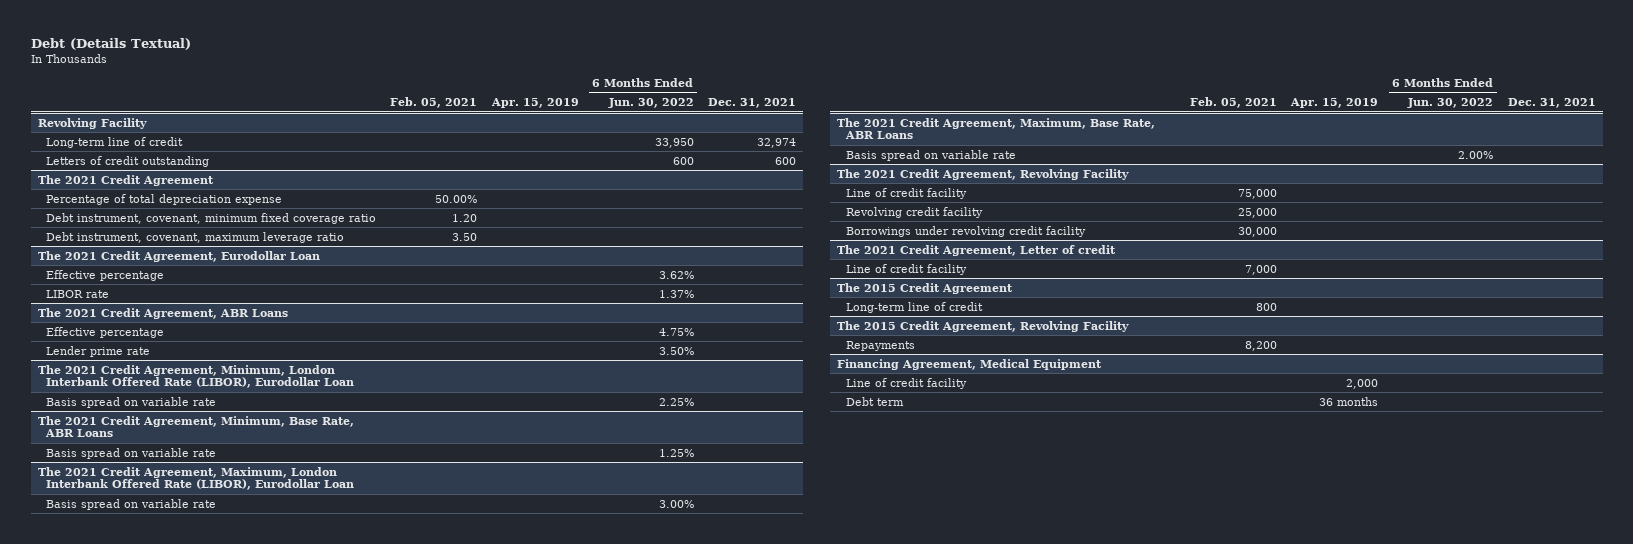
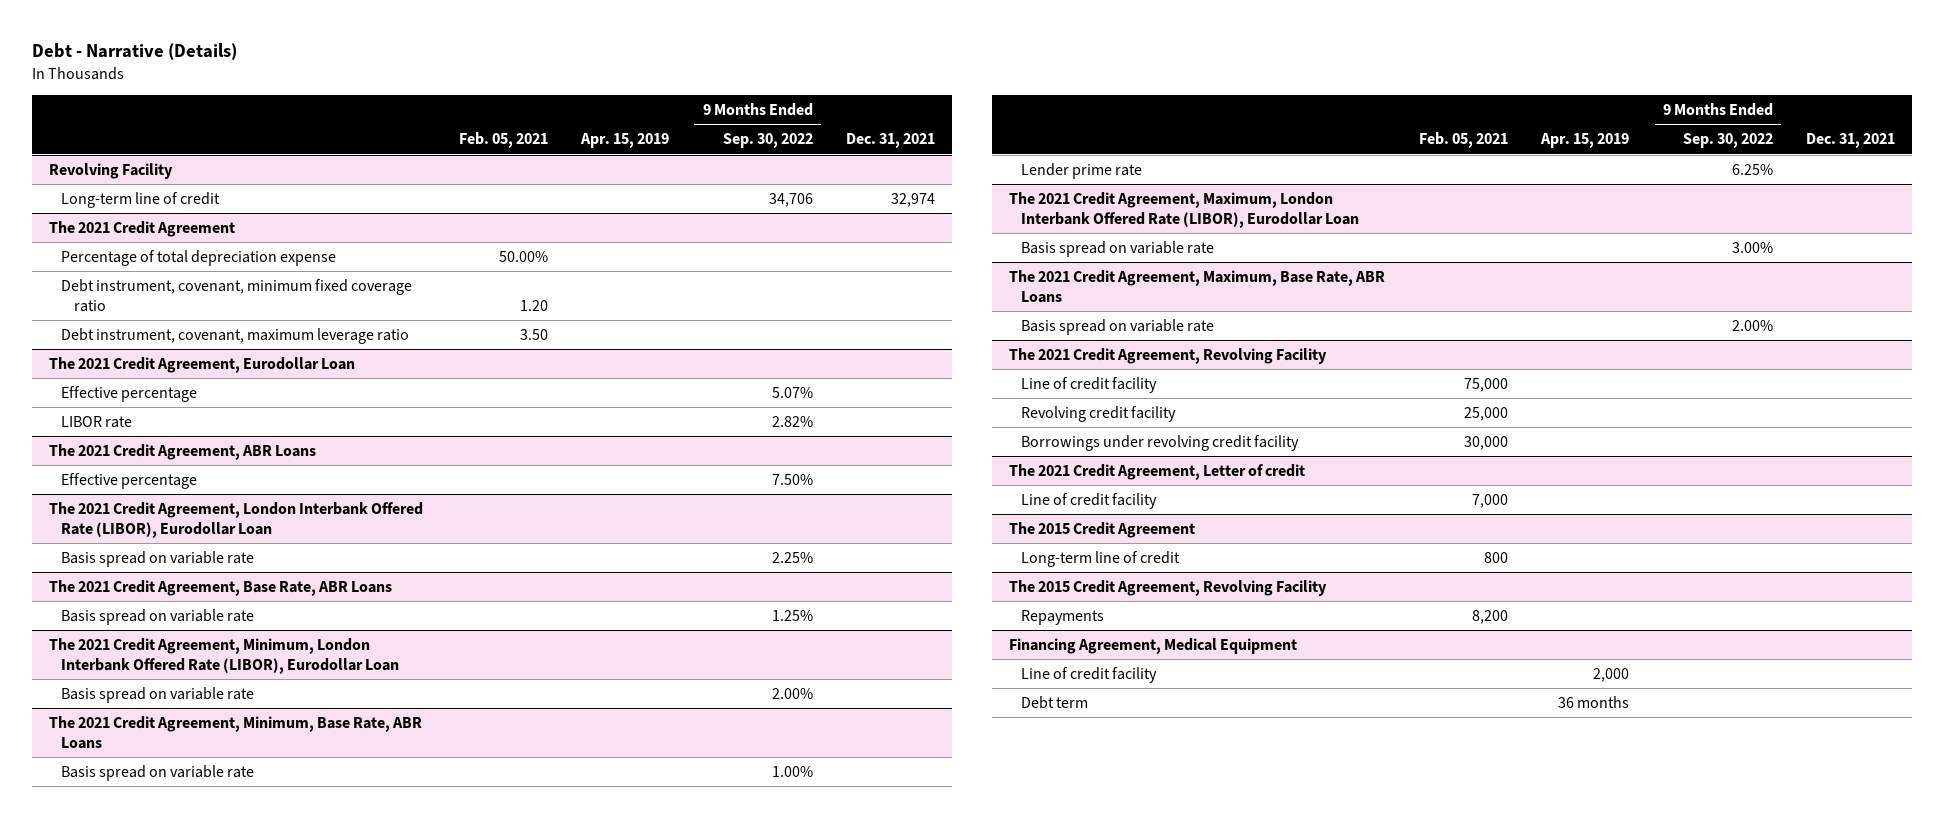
- Debt (Details Textual)
+ Debt - Narrative (Details)
- | Feb. 05, 2021 | Apr. 15, 2019 | 6 Months Ended Jun. 30, 2022 | Dec. 31, 2021
+ | Feb. 05, 2021 | Apr. 15, 2019 | 9 Months Ended Sep. 30, 2022 | Dec. 31, 2021
@ Revolving Facility
- Letters of credit outstanding | | | 600 | 600
@ The 2021 Credit Agreement, ABR Loans
- Lender prime rate | | | 3.50% |
+ The 2021 Credit Agreement, London Interbank Offered Rate (LIBOR), Eurodollar Loan
+ Basis spread on variable rate | | | 2.25% |
+ The 2021 Credit Agreement, Base Rate, ABR Loans
+ Basis spread on variable rate | | | 1.25% |
@ The 2021 Credit Agreement, Minimum, Base Rate, ABR Loans
+ Lender prime rate | | | 6.25% |

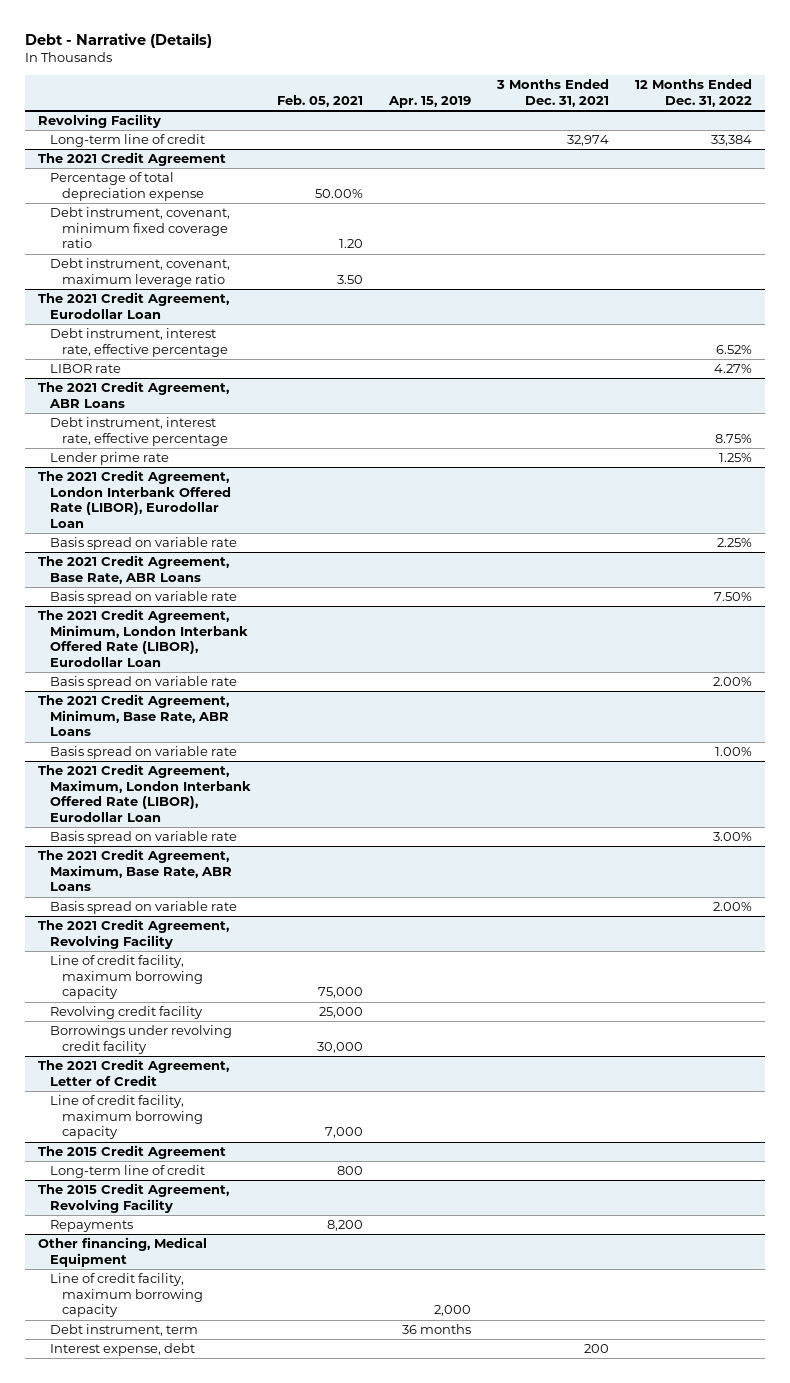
- | Feb. 05, 2021 | Apr. 15, 2019 | 9 Months Ended Sep. 30, 2022 | Dec. 31, 2021
+ | Feb. 05, 2021 | Apr. 15, 2019 | 3 Months Ended Dec. 31, 2021 | 12 Months Ended Dec. 31, 2022
@ The 2021 Credit Agreement, Eurodollar Loan
- Effective percentage | | | 5.07% |
+ Debt instrument, interest rate, effective percentage | | | | 6.52%
@ The 2021 Credit Agreement, ABR Loans
- Effective percentage | | | 7.50% |
+ Debt instrument, interest rate, effective percentage | | | | 8.75%
+ Lender prime rate | | | | 1.25%
@ The 2021 Credit Agreement, Minimum, Base Rate, ABR Loans
- Lender prime rate | | | 6.25% |
@ The 2021 Credit Agreement, Revolving Facility
- Line of credit facility | 75,000 | | |
+ Line of credit facility, maximum borrowing capacity | 75,000 | | |
- The 2021 Credit Agreement, Letter of credit
- Line of credit facility | 7,000 | | |
+ The 2021 Credit Agreement, Letter of Credit
+ Line of credit facility, maximum borrowing capacity | 7,000 | | |
- Financing Agreement, Medical Equipment
- Line of credit facility | | 2,000 | |
- Debt term | | 36 months | |
+ Other financing, Medical Equipment
+ Line of credit facility, maximum borrowing capacity | | 2,000 | |
+ Debt instrument, term | | 36 months | |
+ Interest expense, debt | | | 200 |

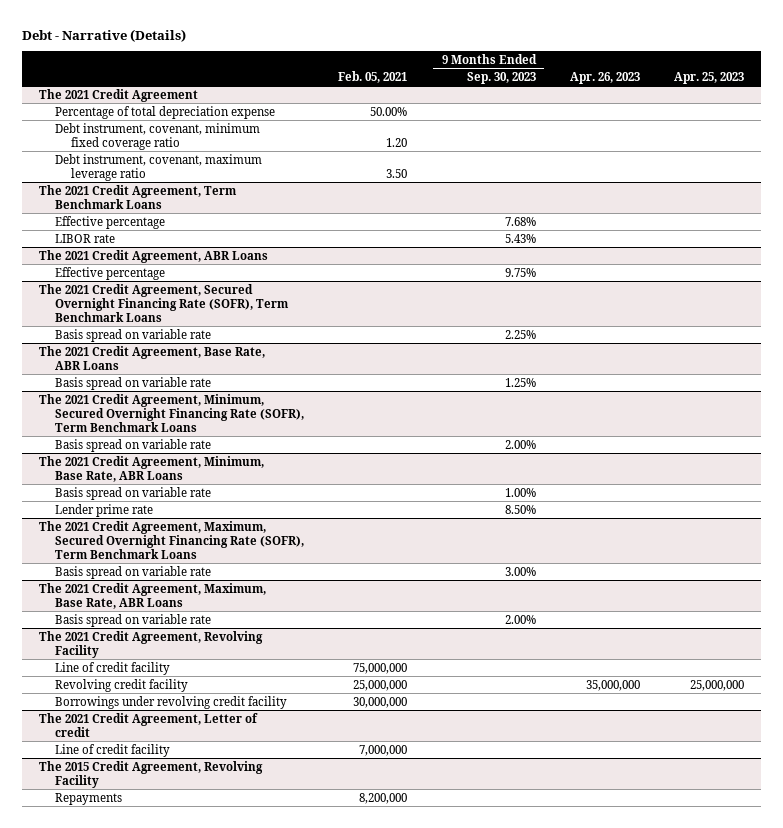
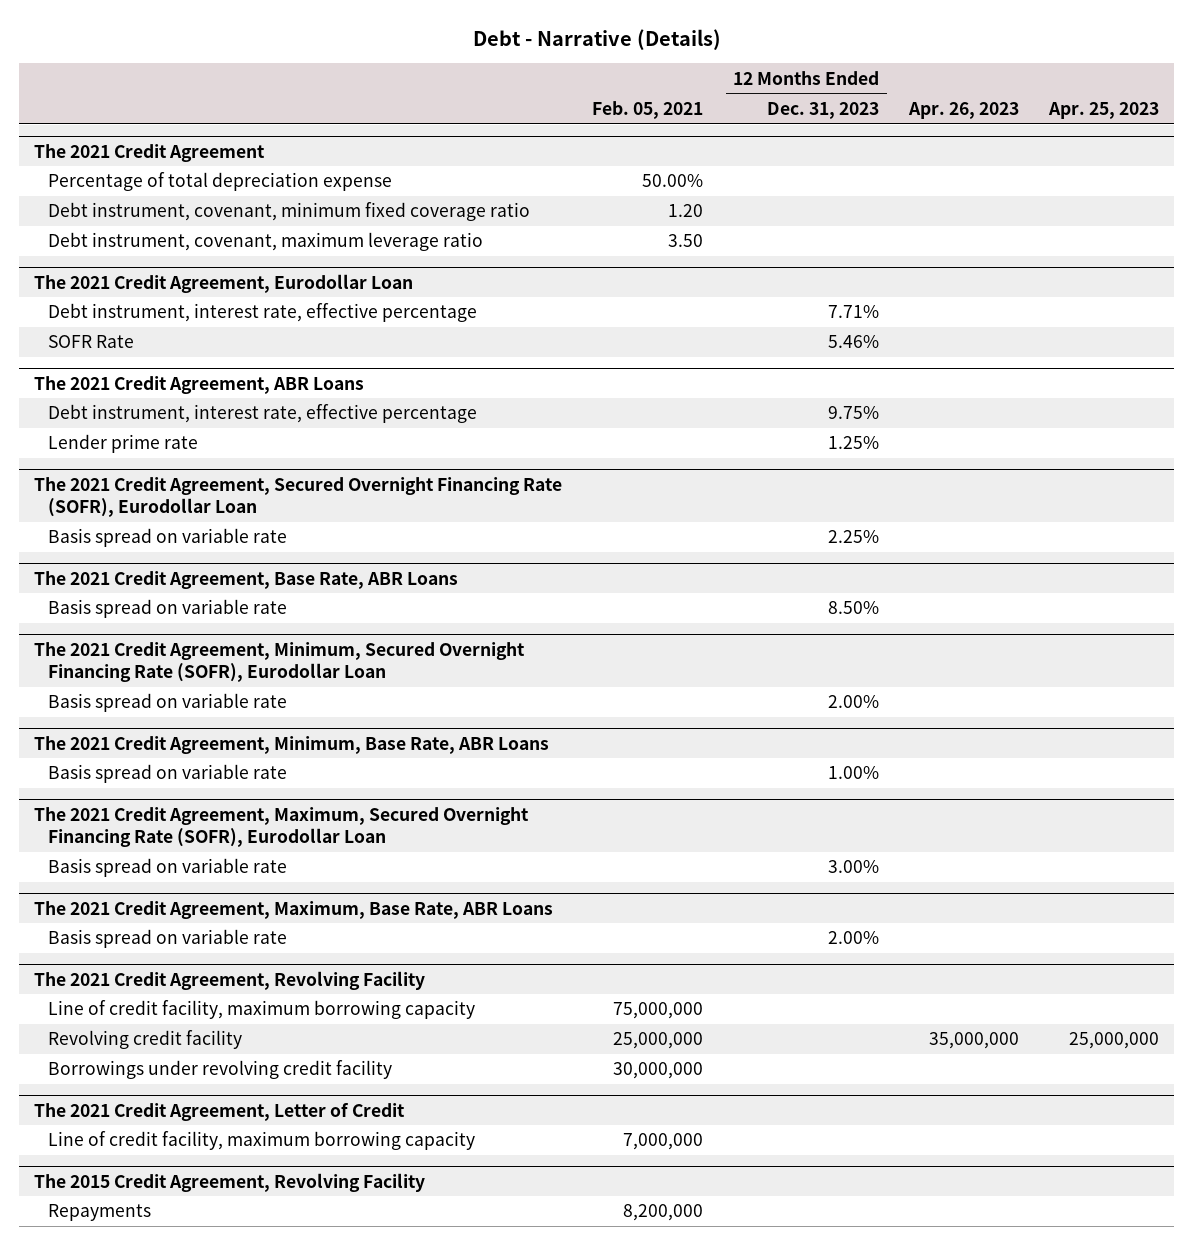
- | Feb. 05, 2021 | 9 Months Ended Sep. 30, 2023 | Apr. 26, 2023 | Apr. 25, 2023
+ | Feb. 05, 2021 | 12 Months Ended Dec. 31, 2023 | Apr. 26, 2023 | Apr. 25, 2023
- The 2021 Credit Agreement, Term Benchmark Loans
- Effective percentage | | 7.68% | |
- LIBOR rate | | 5.43% | |
+ The 2021 Credit Agreement, Eurodollar Loan
+ Debt instrument, interest rate, effective percentage | | 7.71% | |
+ SOFR Rate | | 5.46% | |
@ The 2021 Credit Agreement, ABR Loans
- Effective percentage | | 9.75% | |
- The 2021 Credit Agreement, Secured Overnight Financing Rate (SOFR), Term Benchmark Loans
@ The 2021 Credit Agreement, ABR Loans
+ Debt instrument, interest rate, effective percentage | | 9.75% | |
+ Lender prime rate | | 1.25% | |
+ The 2021 Credit Agreement, Secured Overnight Financing Rate (SOFR), Eurodollar Loan
- The 2021 Credit Agreement, Minimum, Secured Overnight Financing Rate (SOFR), Term Benchmark Loans
+ The 2021 Credit Agreement, Minimum, Secured Overnight Financing Rate (SOFR), Eurodollar Loan
@ The 2021 Credit Agreement, Minimum, Base Rate, ABR Loans
- Lender prime rate | | 8.50% | |
- The 2021 Credit Agreement, Maximum, Secured Overnight Financing Rate (SOFR), Term Benchmark Loans
+ The 2021 Credit Agreement, Maximum, Secured Overnight Financing Rate (SOFR), Eurodollar Loan
@ The 2021 Credit Agreement, Revolving Facility
- Line of credit facility | 75,000,000 | | |
+ Line of credit facility, maximum borrowing capacity | 75,000,000 | | |
- The 2021 Credit Agreement, Letter of credit
- Line of credit facility | 7,000,000 | | |
+ The 2021 Credit Agreement, Letter of Credit
+ Line of credit facility, maximum borrowing capacity | 7,000,000 | | |

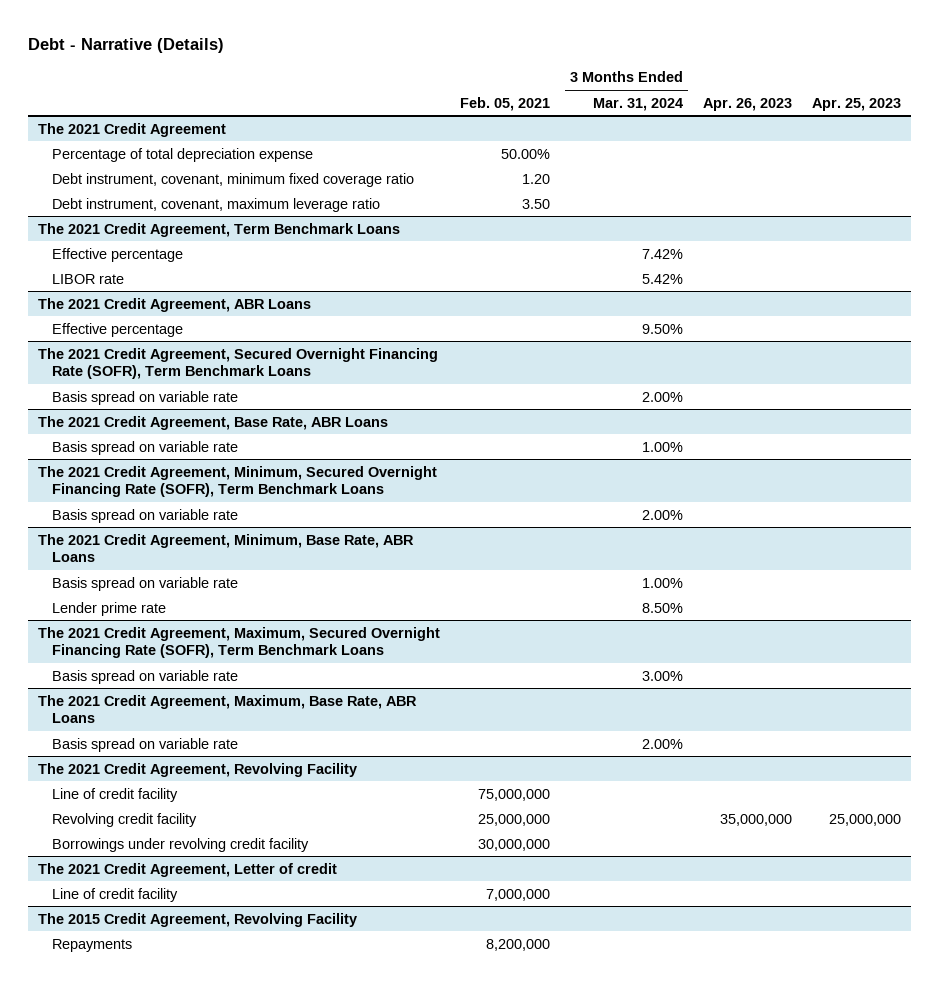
- | Feb. 05, 2021 | 12 Months Ended Dec. 31, 2023 | Apr. 26, 2023 | Apr. 25, 2023
+ | Feb. 05, 2021 | 3 Months Ended Mar. 31, 2024 | Apr. 26, 2023 | Apr. 25, 2023
- The 2021 Credit Agreement, Eurodollar Loan
- Debt instrument, interest rate, effective percentage | | 7.71% | |
- SOFR Rate | | 5.46% | |
+ The 2021 Credit Agreement, Term Benchmark Loans
+ Effective percentage | | 7.42% | |
+ LIBOR rate | | 5.42% | |
@ The 2021 Credit Agreement, ABR Loans
- Debt instrument, interest rate, effective percentage | | 9.75% | |
- Lender prime rate | | 1.25% | |
- The 2021 Credit Agreement, Secured Overnight Financing Rate (SOFR), Eurodollar Loan
@ The 2021 Credit Agreement, ABR Loans
+ Effective percentage | | 9.50% | |
+ The 2021 Credit Agreement, Secured Overnight Financing Rate (SOFR), Term Benchmark Loans
- The 2021 Credit Agreement, Minimum, Secured Overnight Financing Rate (SOFR), Eurodollar Loan
+ The 2021 Credit Agreement, Minimum, Secured Overnight Financing Rate (SOFR), Term Benchmark Loans
- The 2021 Credit Agreement, Maximum, Secured Overnight Financing Rate (SOFR), Eurodollar Loan
@ The 2021 Credit Agreement, Minimum, Base Rate, ABR Loans
+ Lender prime rate | | 8.50% | |
+ The 2021 Credit Agreement, Maximum, Secured Overnight Financing Rate (SOFR), Term Benchmark Loans
@ The 2021 Credit Agreement, Revolving Facility
- Line of credit facility, maximum borrowing capacity | 75,000,000 | | |
+ Line of credit facility | 75,000,000 | | |
- The 2021 Credit Agreement, Letter of Credit
- Line of credit facility, maximum borrowing capacity | 7,000,000 | | |
+ The 2021 Credit Agreement, Letter of credit
+ Line of credit facility | 7,000,000 | | |

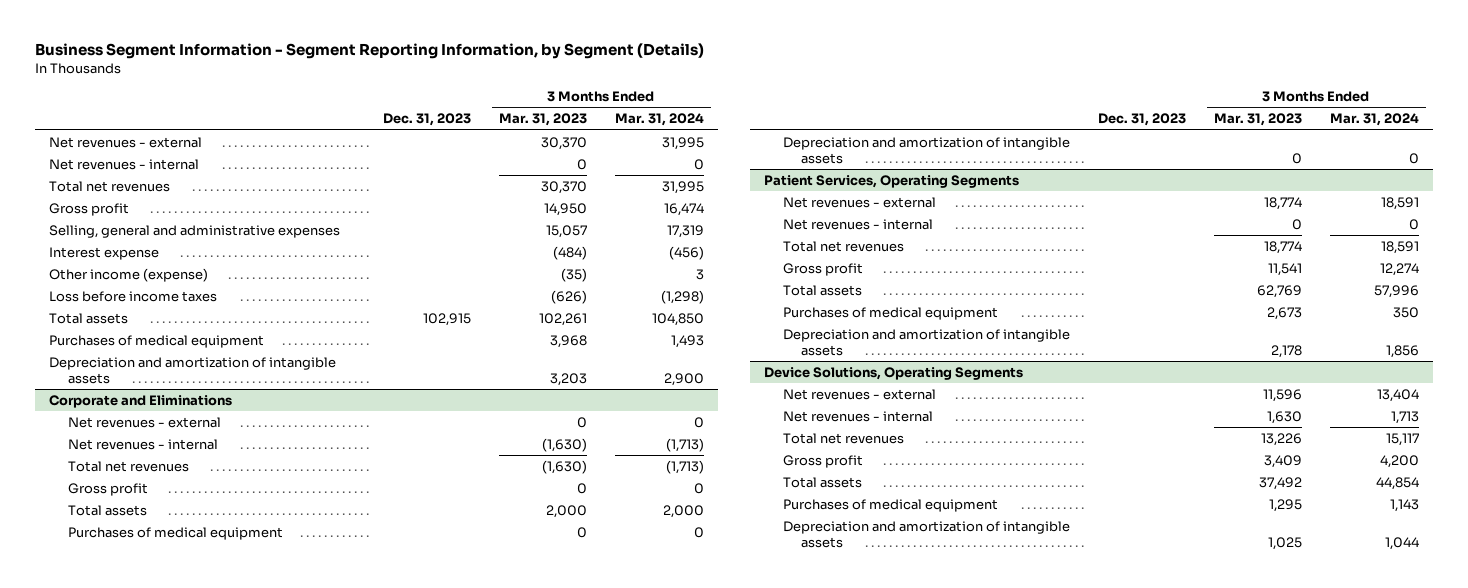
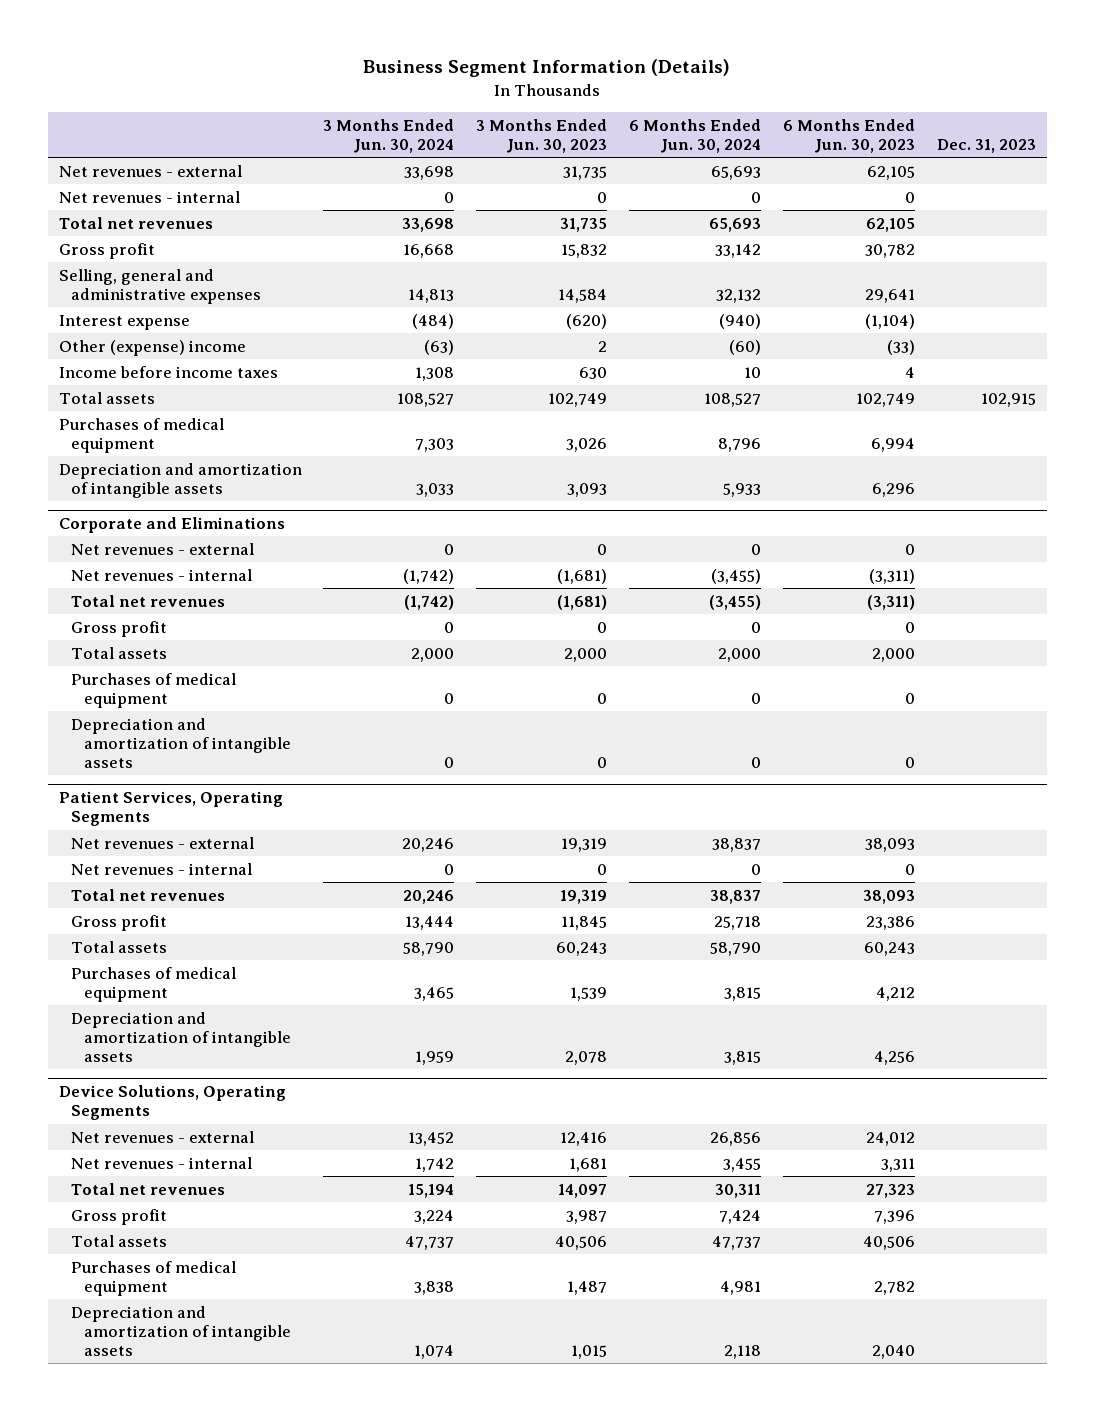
- Business Segment Information - Segment Reporting Information, by Segment (Details)
+ Business Segment Information (Details)
- | Dec. 31, 2023 | 3 Months Ended Mar. 31, 2023 | 3 Months Ended Mar. 31, 2024
+ | 3 Months Ended Jun. 30, 2024 | 3 Months Ended Jun. 30, 2023 | 6 Months Ended Jun. 30, 2024 | 6 Months Ended Jun. 30, 2023 | Dec. 31, 2023
- Other income (expense) | | (35) | 3
- Loss before income taxes | | (626) | (1,298)
+ Other (expense) income | (63) | 2 | (60) | (33) |
+ Income before income taxes | 1,308 | 630 | 10 | 4 |

